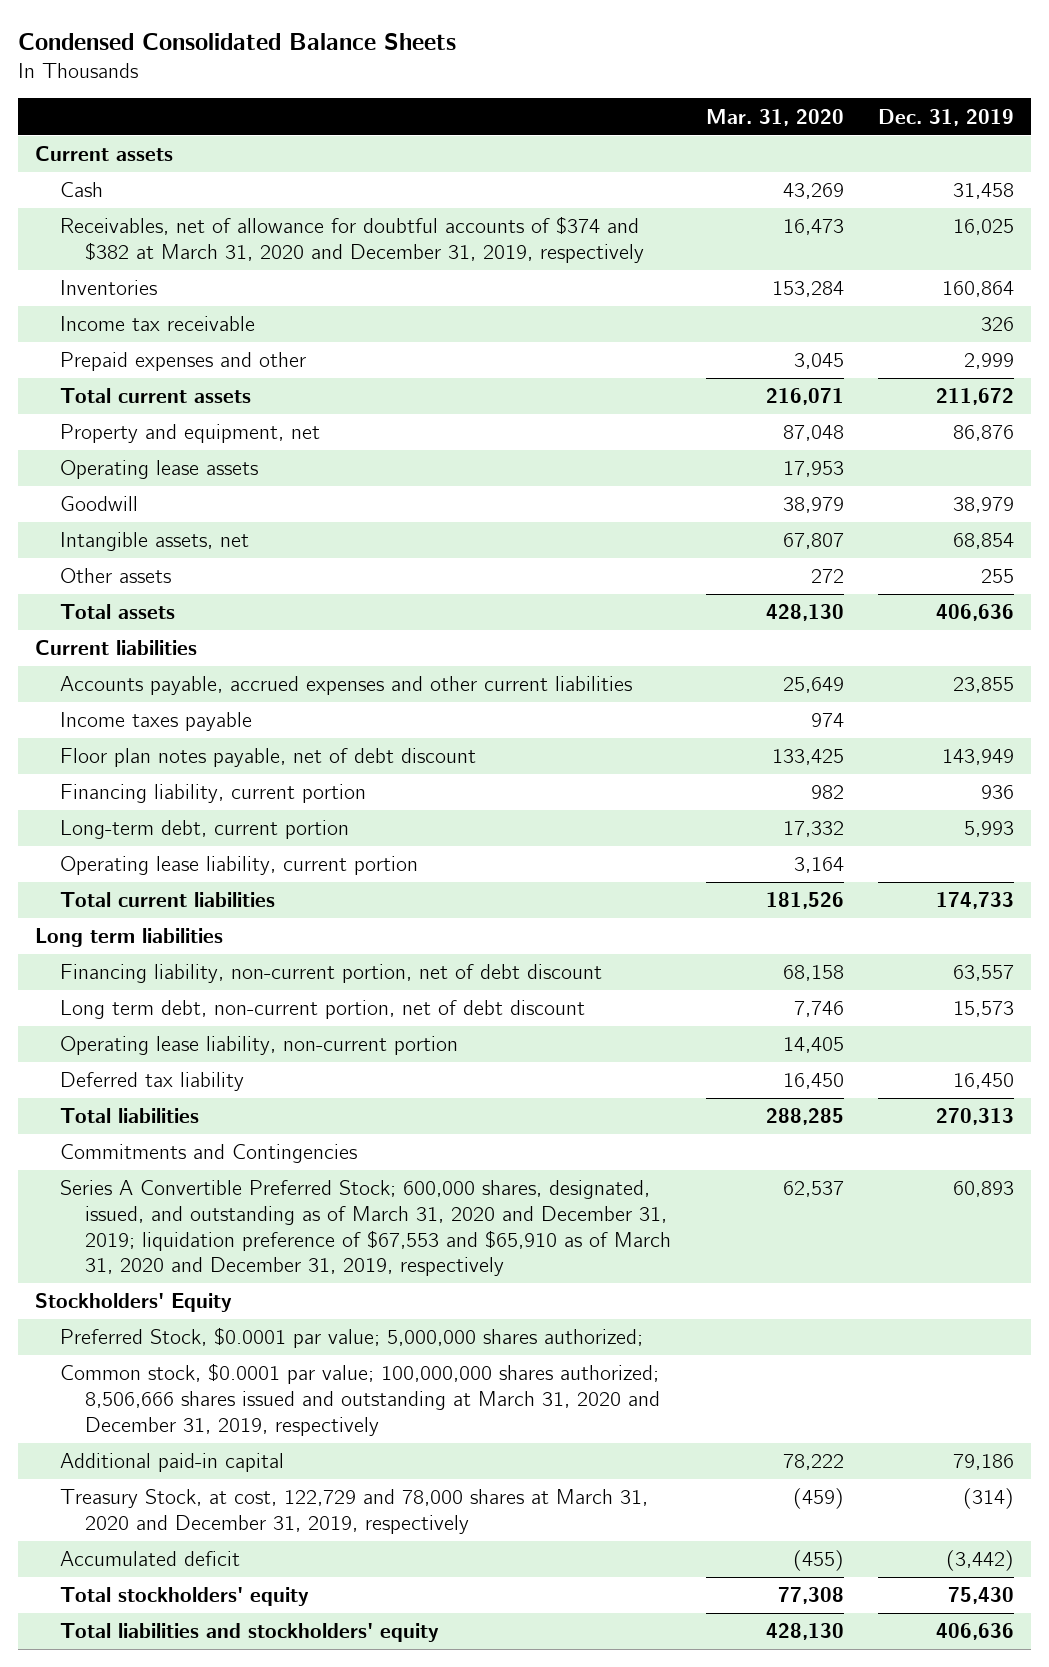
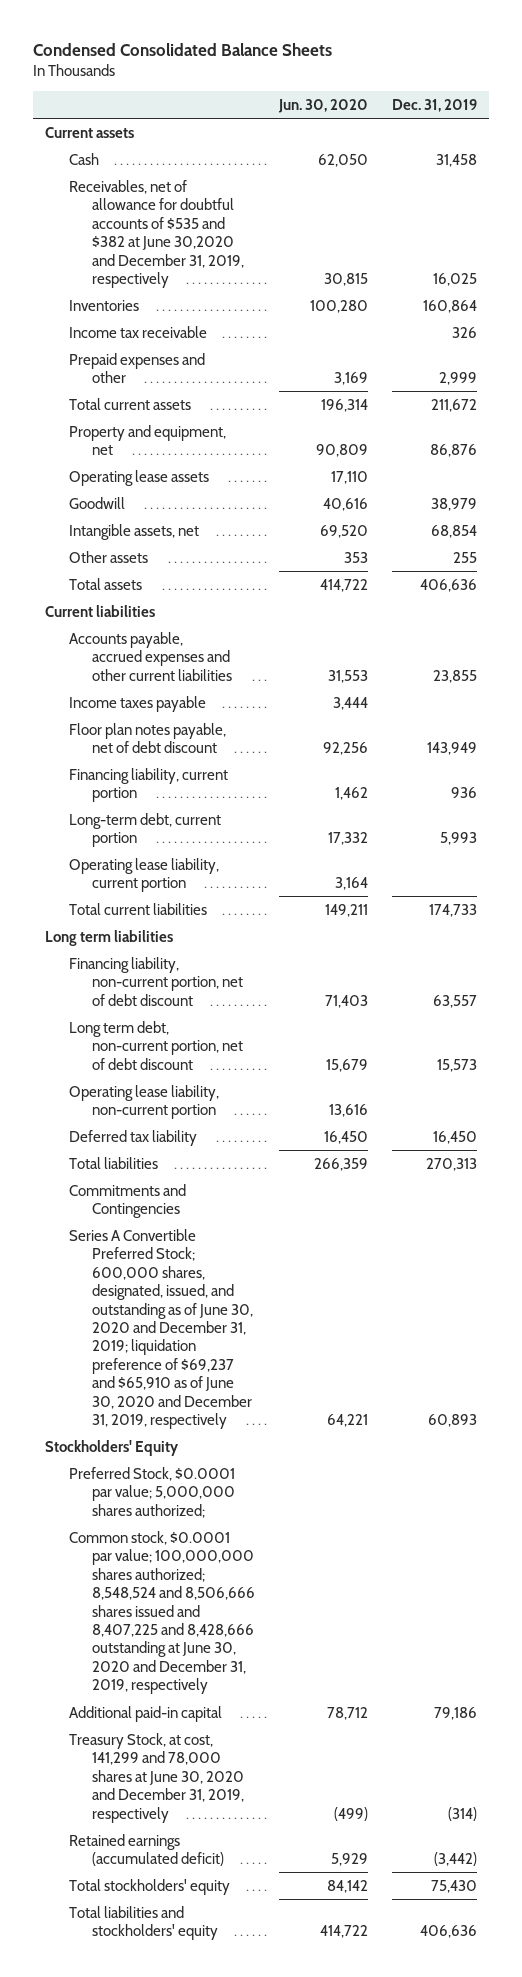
- | Mar. 31, 2020 | Dec. 31, 2019
+ | Jun. 30, 2020 | Dec. 31, 2019
- Receivables, net of allowance for doubtful accounts of $374 and $382 at March 31, 2020 and December 31, 2019, respectively | 16,473 | 16,025
+ Receivables, net of allowance for doubtful accounts of $535 and $382 at June 30,2020 and December 31, 2019, respectively | 30,815 | 16,025
- Series A Convertible Preferred Stock; 600,000 shares, designated, issued, and outstanding as of March 31, 2020 and December 31, 2019; liquidation preference of $67,553 and $65,910 as of March 31, 2020 and December 31, 2019, respectively | 62,537 | 60,893
+ Series A Convertible Preferred Stock; 600,000 shares, designated, issued, and outstanding as of June 30, 2020 and December 31, 2019; liquidation preference of $69,237 and $65,910 as of June 30, 2020 and December 31, 2019, respectively | 64,221 | 60,893
- Common stock, $0.0001 par value; 100,000,000 shares authorized; 8,506,666 shares issued and outstanding at March 31, 2020 and December 31, 2019, respectively
+ Common stock, $0.0001 par value; 100,000,000 shares authorized; 8,548,524 and 8,506,666 shares issued and 8,407,225 and 8,428,666 outstanding at June 30, 2020 and December 31, 2019, respectively
- Treasury Stock, at cost, 122,729 and 78,000 shares at March 31, 2020 and December 31, 2019, respectively | (459) | (314)
- Accumulated deficit | (455) | (3,442)
+ Treasury Stock, at cost, 141,299 and 78,000 shares at June 30, 2020 and December 31, 2019, respectively | (499) | (314)
+ Retained earnings (accumulated deficit) | 5,929 | (3,442)

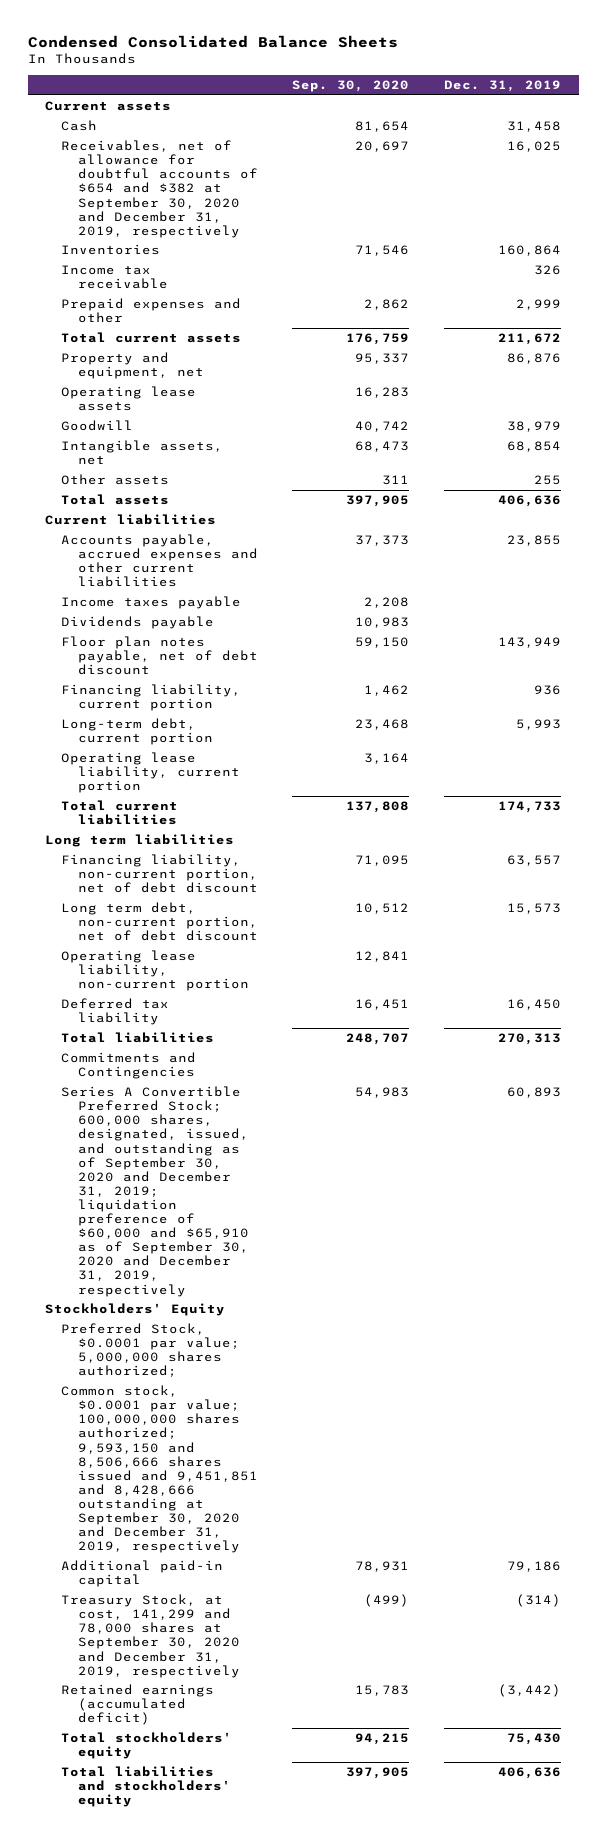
- | Jun. 30, 2020 | Dec. 31, 2019
+ | Sep. 30, 2020 | Dec. 31, 2019
- Receivables, net of allowance for doubtful accounts of $535 and $382 at June 30,2020 and December 31, 2019, respectively | 30,815 | 16,025
+ Receivables, net of allowance for doubtful accounts of $654 and $382 at September 30, 2020 and December 31, 2019, respectively | 20,697 | 16,025
+ Dividends payable | 10,983 |
- Series A Convertible Preferred Stock; 600,000 shares, designated, issued, and outstanding as of June 30, 2020 and December 31, 2019; liquidation preference of $69,237 and $65,910 as of June 30, 2020 and December 31, 2019, respectively | 64,221 | 60,893
+ Series A Convertible Preferred Stock; 600,000 shares, designated, issued, and outstanding as of September 30, 2020 and December 31, 2019; liquidation preference of $60,000 and $65,910 as of September 30, 2020 and December 31, 2019, respectively | 54,983 | 60,893
- Common stock, $0.0001 par value; 100,000,000 shares authorized; 8,548,524 and 8,506,666 shares issued and 8,407,225 and 8,428,666 outstanding at June 30, 2020 and December 31, 2019, respectively
+ Common stock, $0.0001 par value; 100,000,000 shares authorized; 9,593,150 and 8,506,666 shares issued and 9,451,851 and 8,428,666 outstanding at September 30, 2020 and December 31, 2019, respectively
- Treasury Stock, at cost, 141,299 and 78,000 shares at June 30, 2020 and December 31, 2019, respectively | (499) | (314)
+ Treasury Stock, at cost, 141,299 and 78,000 shares at September 30, 2020 and December 31, 2019, respectively | (499) | (314)

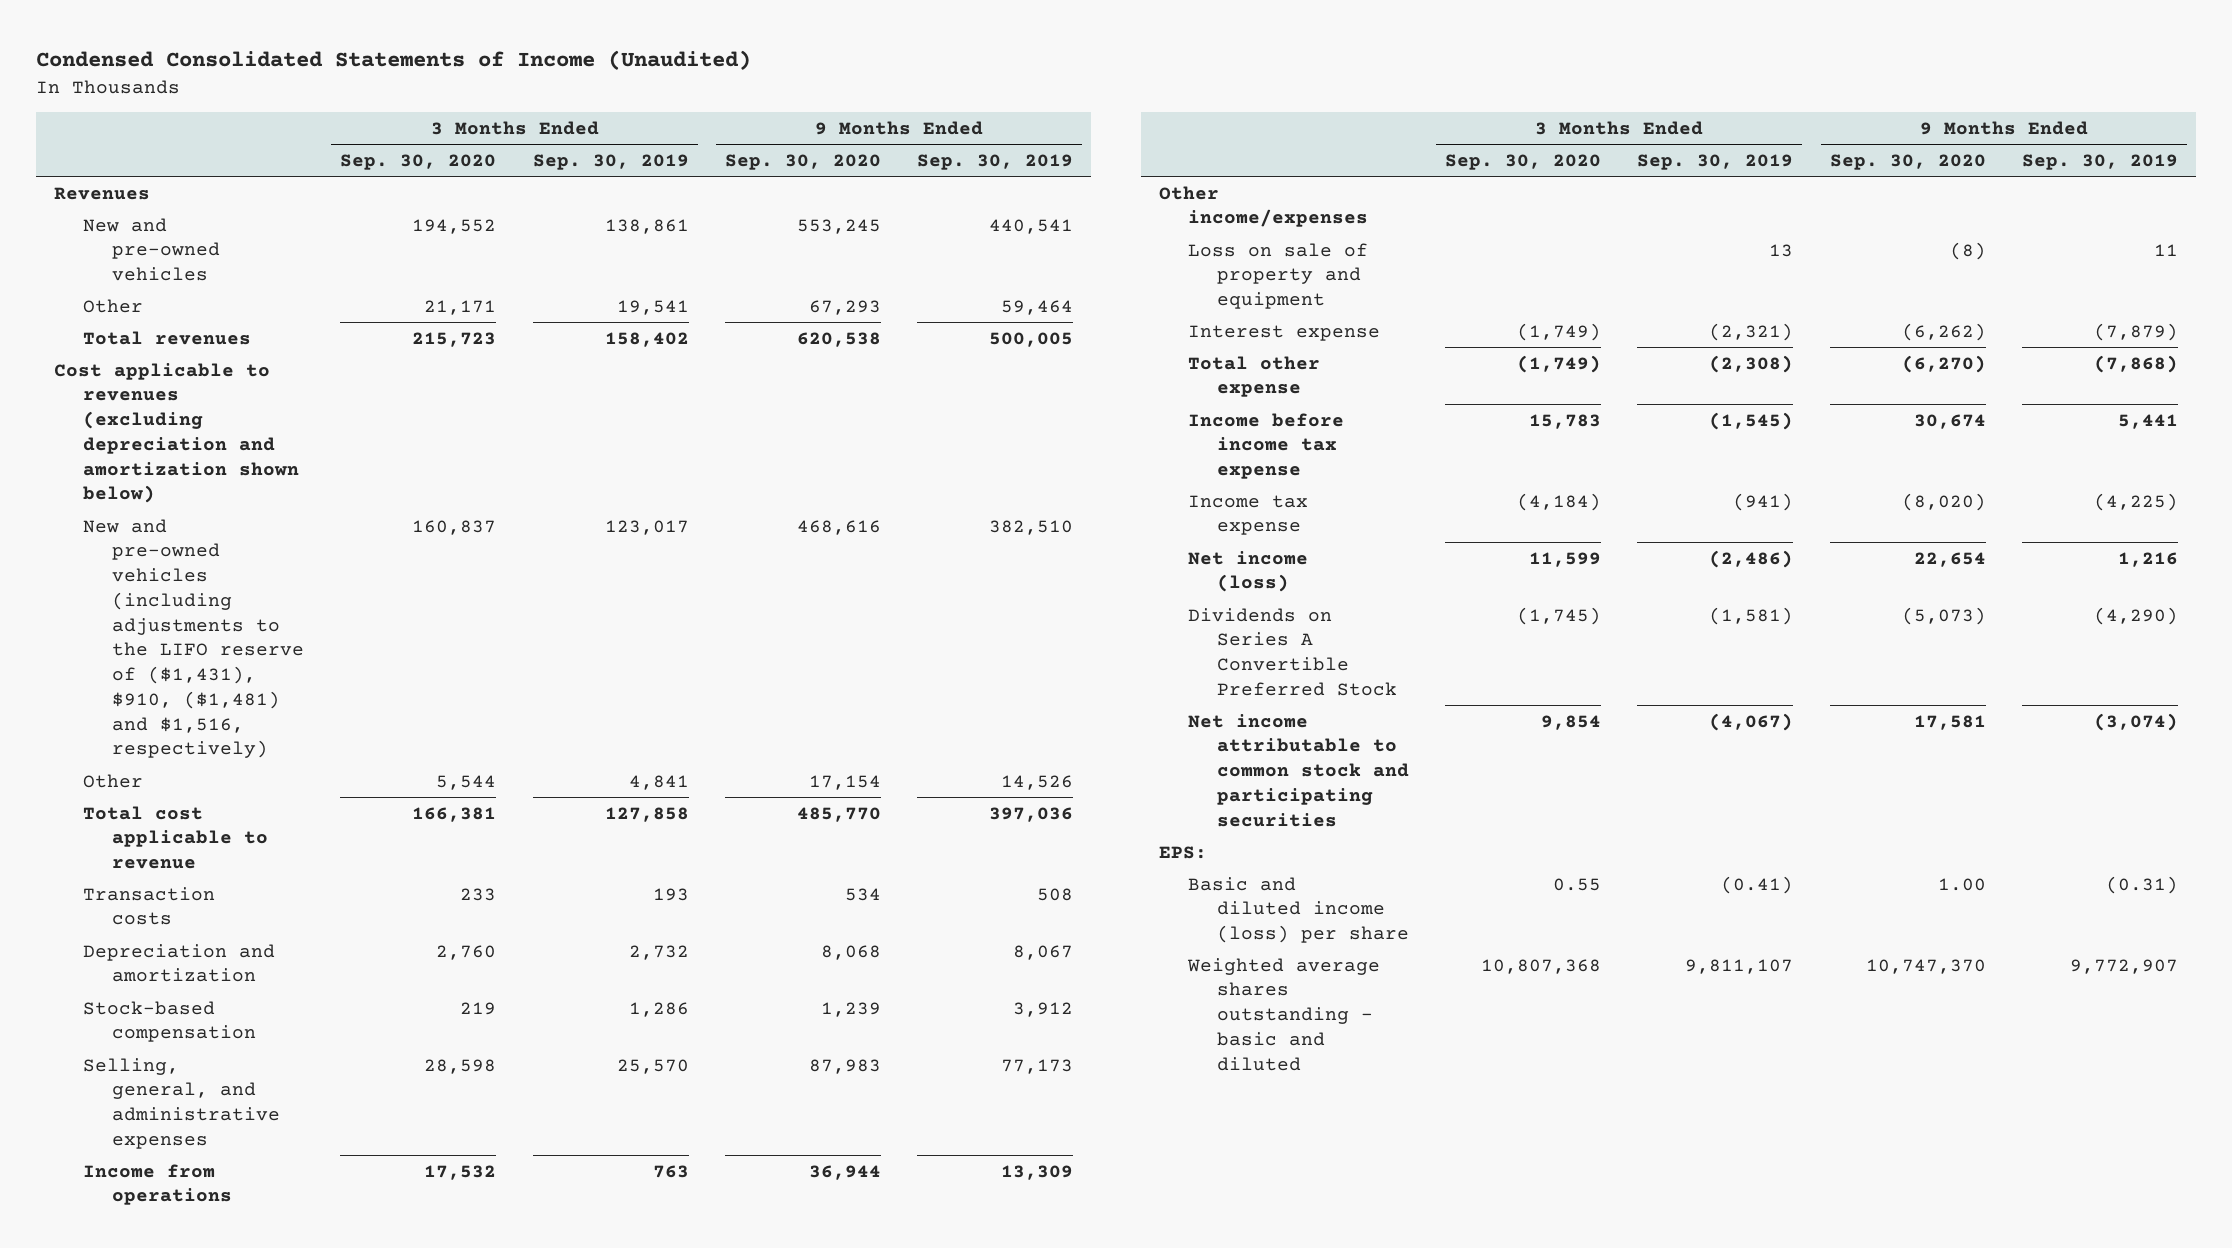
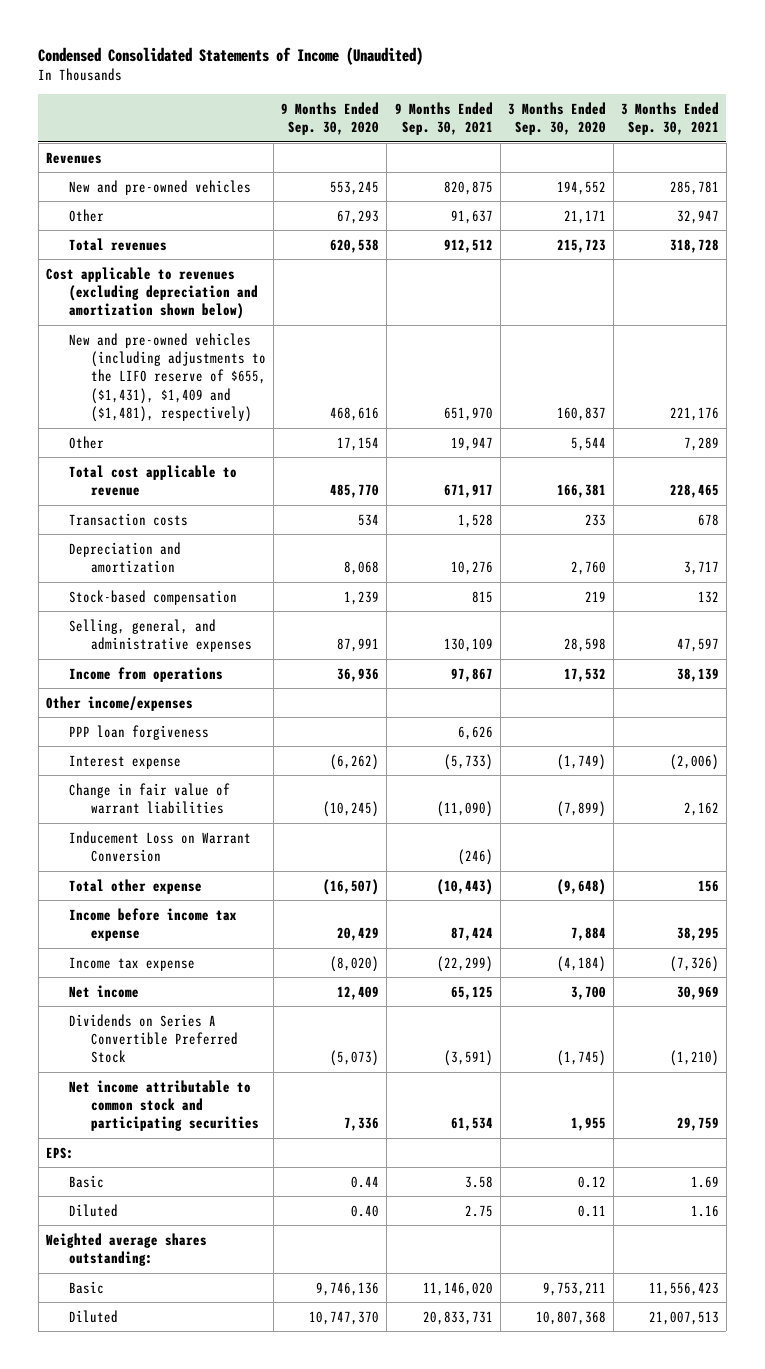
- | 3 Months Ended Sep. 30, 2020 | 3 Months Ended Sep. 30, 2019 | 9 Months Ended Sep. 30, 2020 | 9 Months Ended Sep. 30, 2019
+ | 9 Months Ended Sep. 30, 2020 | 9 Months Ended Sep. 30, 2021 | 3 Months Ended Sep. 30, 2020 | 3 Months Ended Sep. 30, 2021
- New and pre-owned vehicles (including adjustments to the LIFO reserve of ($1,431), $910, ($1,481) and $1,516, respectively) | 160,837 | 123,017 | 468,616 | 382,510
+ New and pre-owned vehicles (including adjustments to the LIFO reserve of $655, ($1,431), $1,409 and ($1,481), respectively) | 468,616 | 651,970 | 160,837 | 221,176
- Selling, general, and administrative expenses | 28,598 | 25,570 | 87,983 | 77,173
- Income from operations | 17,532 | 763 | 36,944 | 13,309
+ Selling, general, and administrative expenses | 87,991 | 130,109 | 28,598 | 47,597
+ Income from operations | 36,936 | 97,867 | 17,532 | 38,139
- Loss on sale of property and equipment | | 13 | (8) | 11
+ PPP loan forgiveness | | 6,626 | |
- Total other expense | (1,749) | (2,308) | (6,270) | (7,868)
- Income before income tax expense | 15,783 | (1,545) | 30,674 | 5,441
+ Change in fair value of warrant liabilities | (10,245) | (11,090) | (7,899) | 2,162
+ Inducement Loss on Warrant Conversion | | (246) | |
+ Total other expense | (16,507) | (10,443) | (9,648) | 156
+ Income before income tax expense | 20,429 | 87,424 | 7,884 | 38,295
- Net income (loss) | 11,599 | (2,486) | 22,654 | 1,216
+ Net income | 12,409 | 65,125 | 3,700 | 30,969
- Net income attributable to common stock and participating securities | 9,854 | (4,067) | 17,581 | (3,074)
+ Net income attributable to common stock and participating securities | 7,336 | 61,534 | 1,955 | 29,759
- Basic and diluted income (loss) per share | 0.55 | (0.41) | 1.00 | (0.31)
- Weighted average shares outstanding - basic and diluted | 10,807,368 | 9,811,107 | 10,747,370 | 9,772,907
+ Basic | 0.44 | 3.58 | 0.12 | 1.69
+ Diluted | 0.40 | 2.75 | 0.11 | 1.16
+ Weighted average shares outstanding:
+ Basic | 9,746,136 | 11,146,020 | 9,753,211 | 11,556,423
+ Diluted | 10,747,370 | 20,833,731 | 10,807,368 | 21,007,513

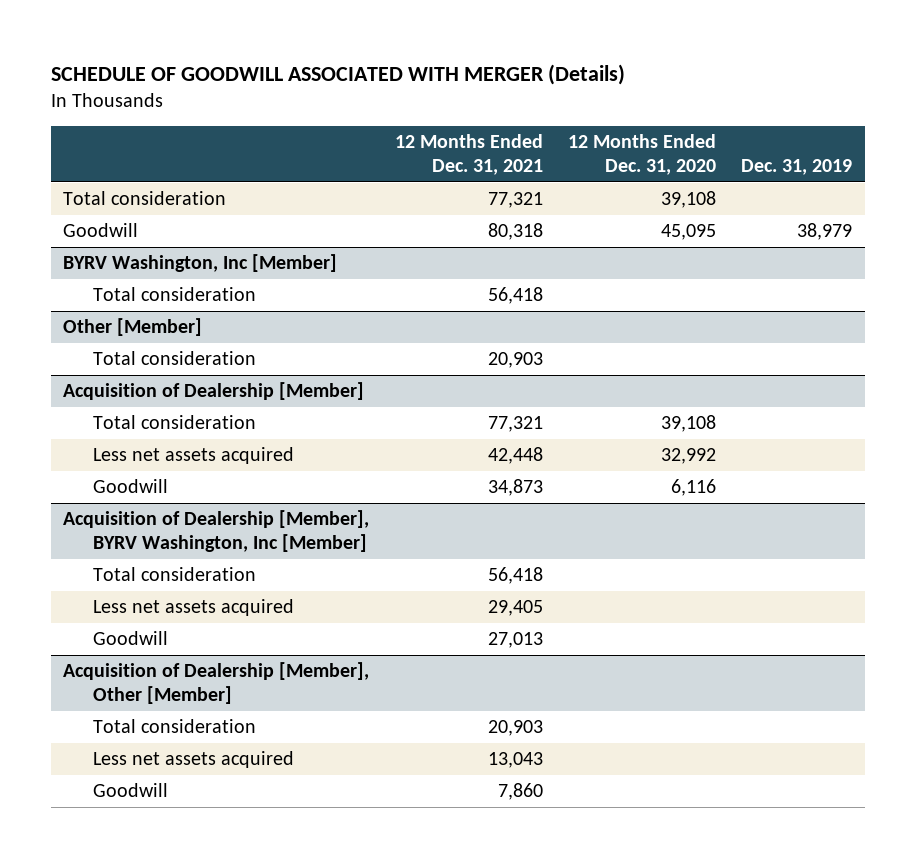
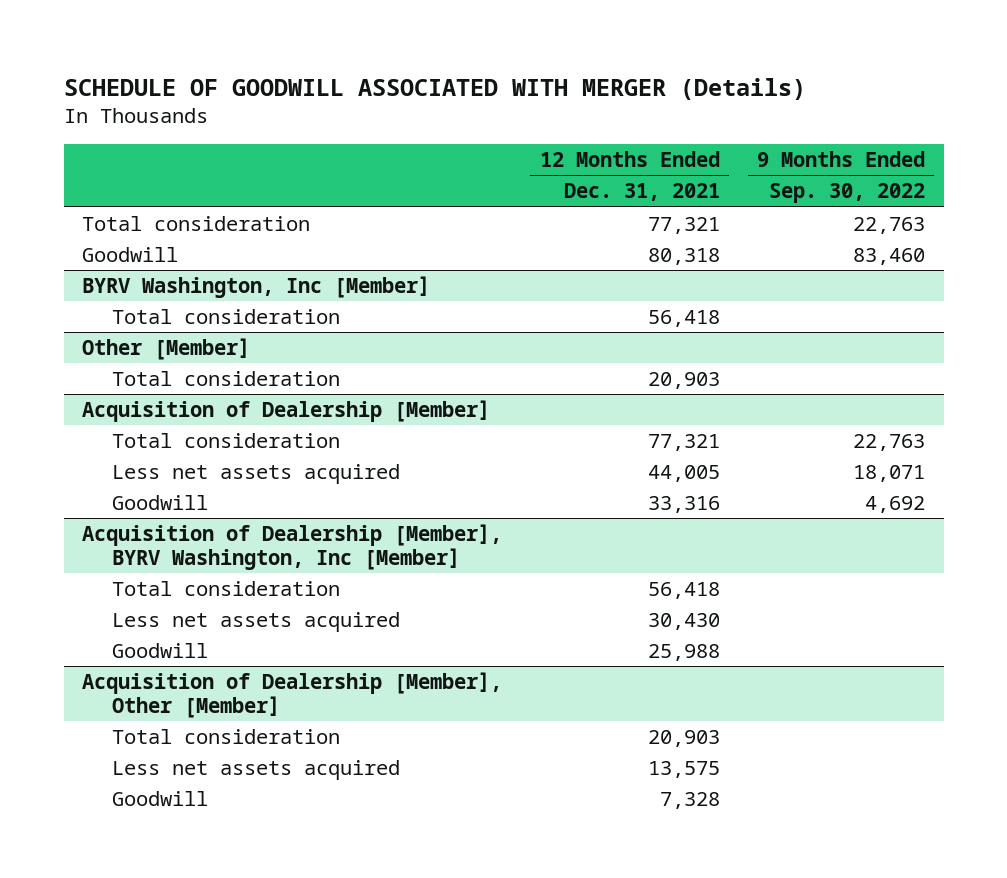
- | 12 Months Ended Dec. 31, 2021 | 12 Months Ended Dec. 31, 2020 | Dec. 31, 2019
+ | 12 Months Ended Dec. 31, 2021 | 9 Months Ended Sep. 30, 2022
@ Acquisition of Dealership [Member]
- Less net assets acquired | 42,448 | 32,992 |
- Goodwill | 34,873 | 6,116 |
+ Less net assets acquired | 44,005 | 18,071
+ Goodwill | 33,316 | 4,692
@ Acquisition of Dealership [Member], BYRV Washington, Inc [Member]
- Less net assets acquired | 29,405 | |
- Goodwill | 27,013 | |
+ Less net assets acquired | 30,430 |
+ Goodwill | 25,988 |
@ Acquisition of Dealership [Member], Other [Member]
- Less net assets acquired | 13,043 | |
- Goodwill | 7,860 | |
+ Less net assets acquired | 13,575 |
+ Goodwill | 7,328 |

